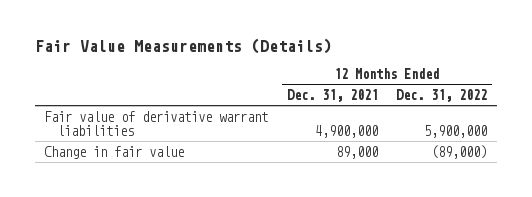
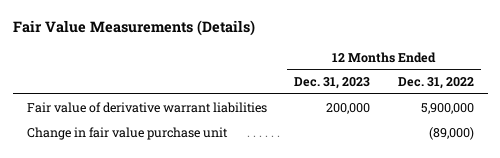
- | 12 Months Ended Dec. 31, 2021 | 12 Months Ended Dec. 31, 2022
+ | 12 Months Ended Dec. 31, 2023 | 12 Months Ended Dec. 31, 2022
- Change in fair value | 89,000 | (89,000)
+ Change in fair value purchase unit | | (89,000)

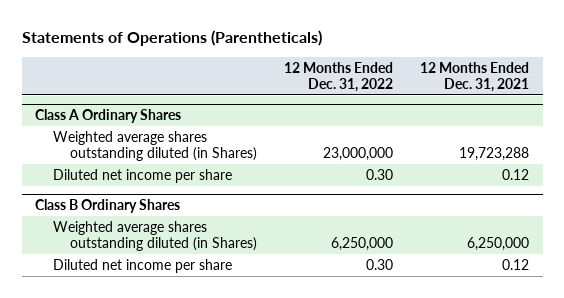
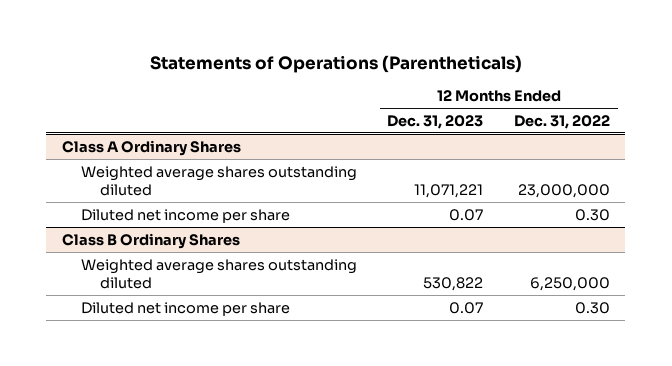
- | 12 Months Ended Dec. 31, 2022 | 12 Months Ended Dec. 31, 2021
+ | 12 Months Ended Dec. 31, 2023 | 12 Months Ended Dec. 31, 2022
@ Class A Ordinary Shares
- Weighted average shares outstanding diluted (in Shares) | 23,000,000 | 19,723,288
+ Weighted average shares outstanding diluted | 11,071,221 | 23,000,000
@ Class B Ordinary Shares
- Weighted average shares outstanding diluted (in Shares) | 6,250,000 | 6,250,000
+ Weighted average shares outstanding diluted | 530,822 | 6,250,000

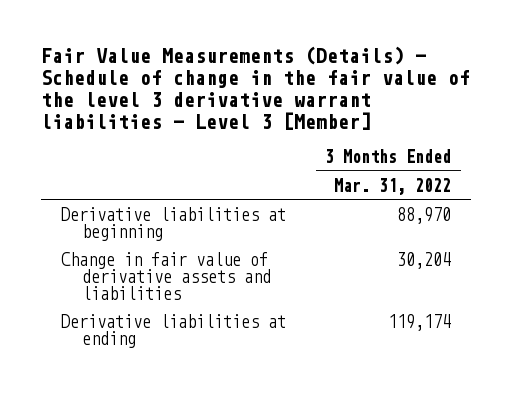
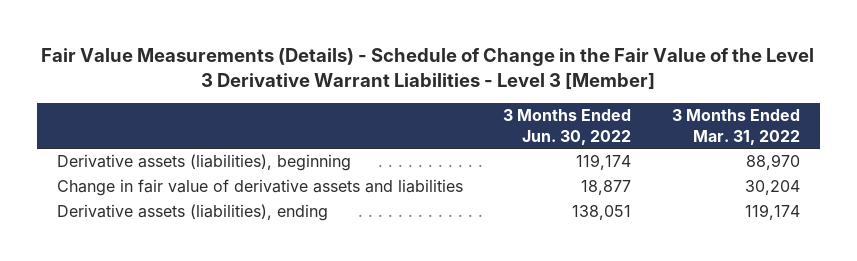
- Fair Value Measurements (Details) - Schedule of change in the fair value of the level 3 derivative warrant liabilities - Level 3 [Member]
+ Fair Value Measurements (Details) - Schedule of Change in the Fair Value of the Level 3 Derivative Warrant Liabilities - Level 3 [Member]
- | 3 Months Ended Mar. 31, 2022
+ | 3 Months Ended Jun. 30, 2022 | 3 Months Ended Mar. 31, 2022
- Derivative liabilities at beginning | 88,970
+ Derivative assets (liabilities), beginning | 119,174 | 88,970
- Derivative liabilities at ending | 119,174
+ Derivative assets (liabilities), ending | 138,051 | 119,174

